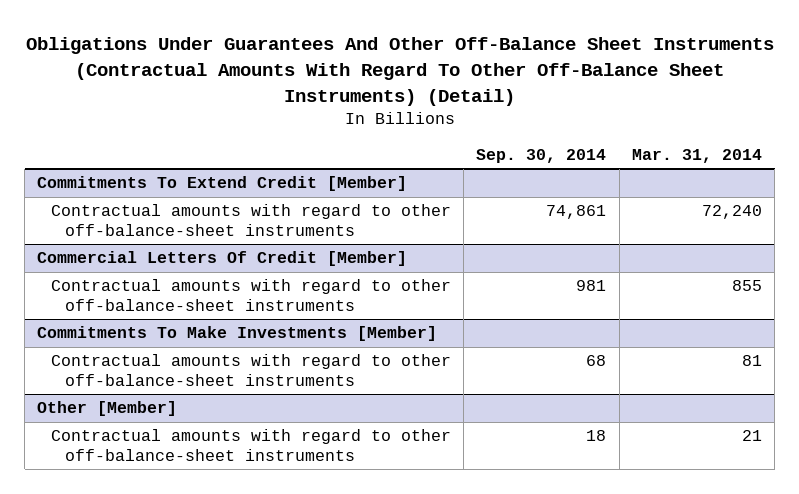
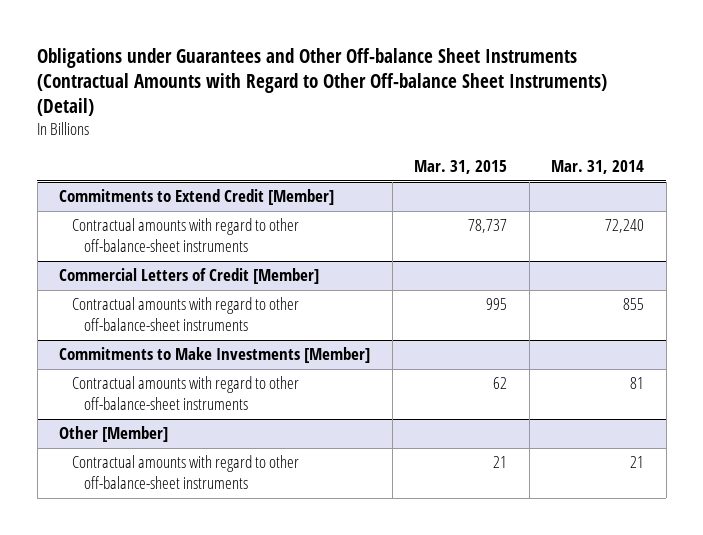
- Obligations Under Guarantees And Other Off-Balance Sheet Instruments (Contractual Amounts With Regard To Other Off-Balance Sheet Instruments) (Detail)
+ Obligations under Guarantees and Other Off-balance Sheet Instruments (Contractual Amounts with Regard to Other Off-balance Sheet Instruments) (Detail)
- | Sep. 30, 2014 | Mar. 31, 2014
+ | Mar. 31, 2015 | Mar. 31, 2014
- Commitments To Extend Credit [Member]
+ Commitments to Extend Credit [Member]
- Commercial Letters Of Credit [Member]
+ Commercial Letters of Credit [Member]
- Commitments To Make Investments [Member]
+ Commitments to Make Investments [Member]

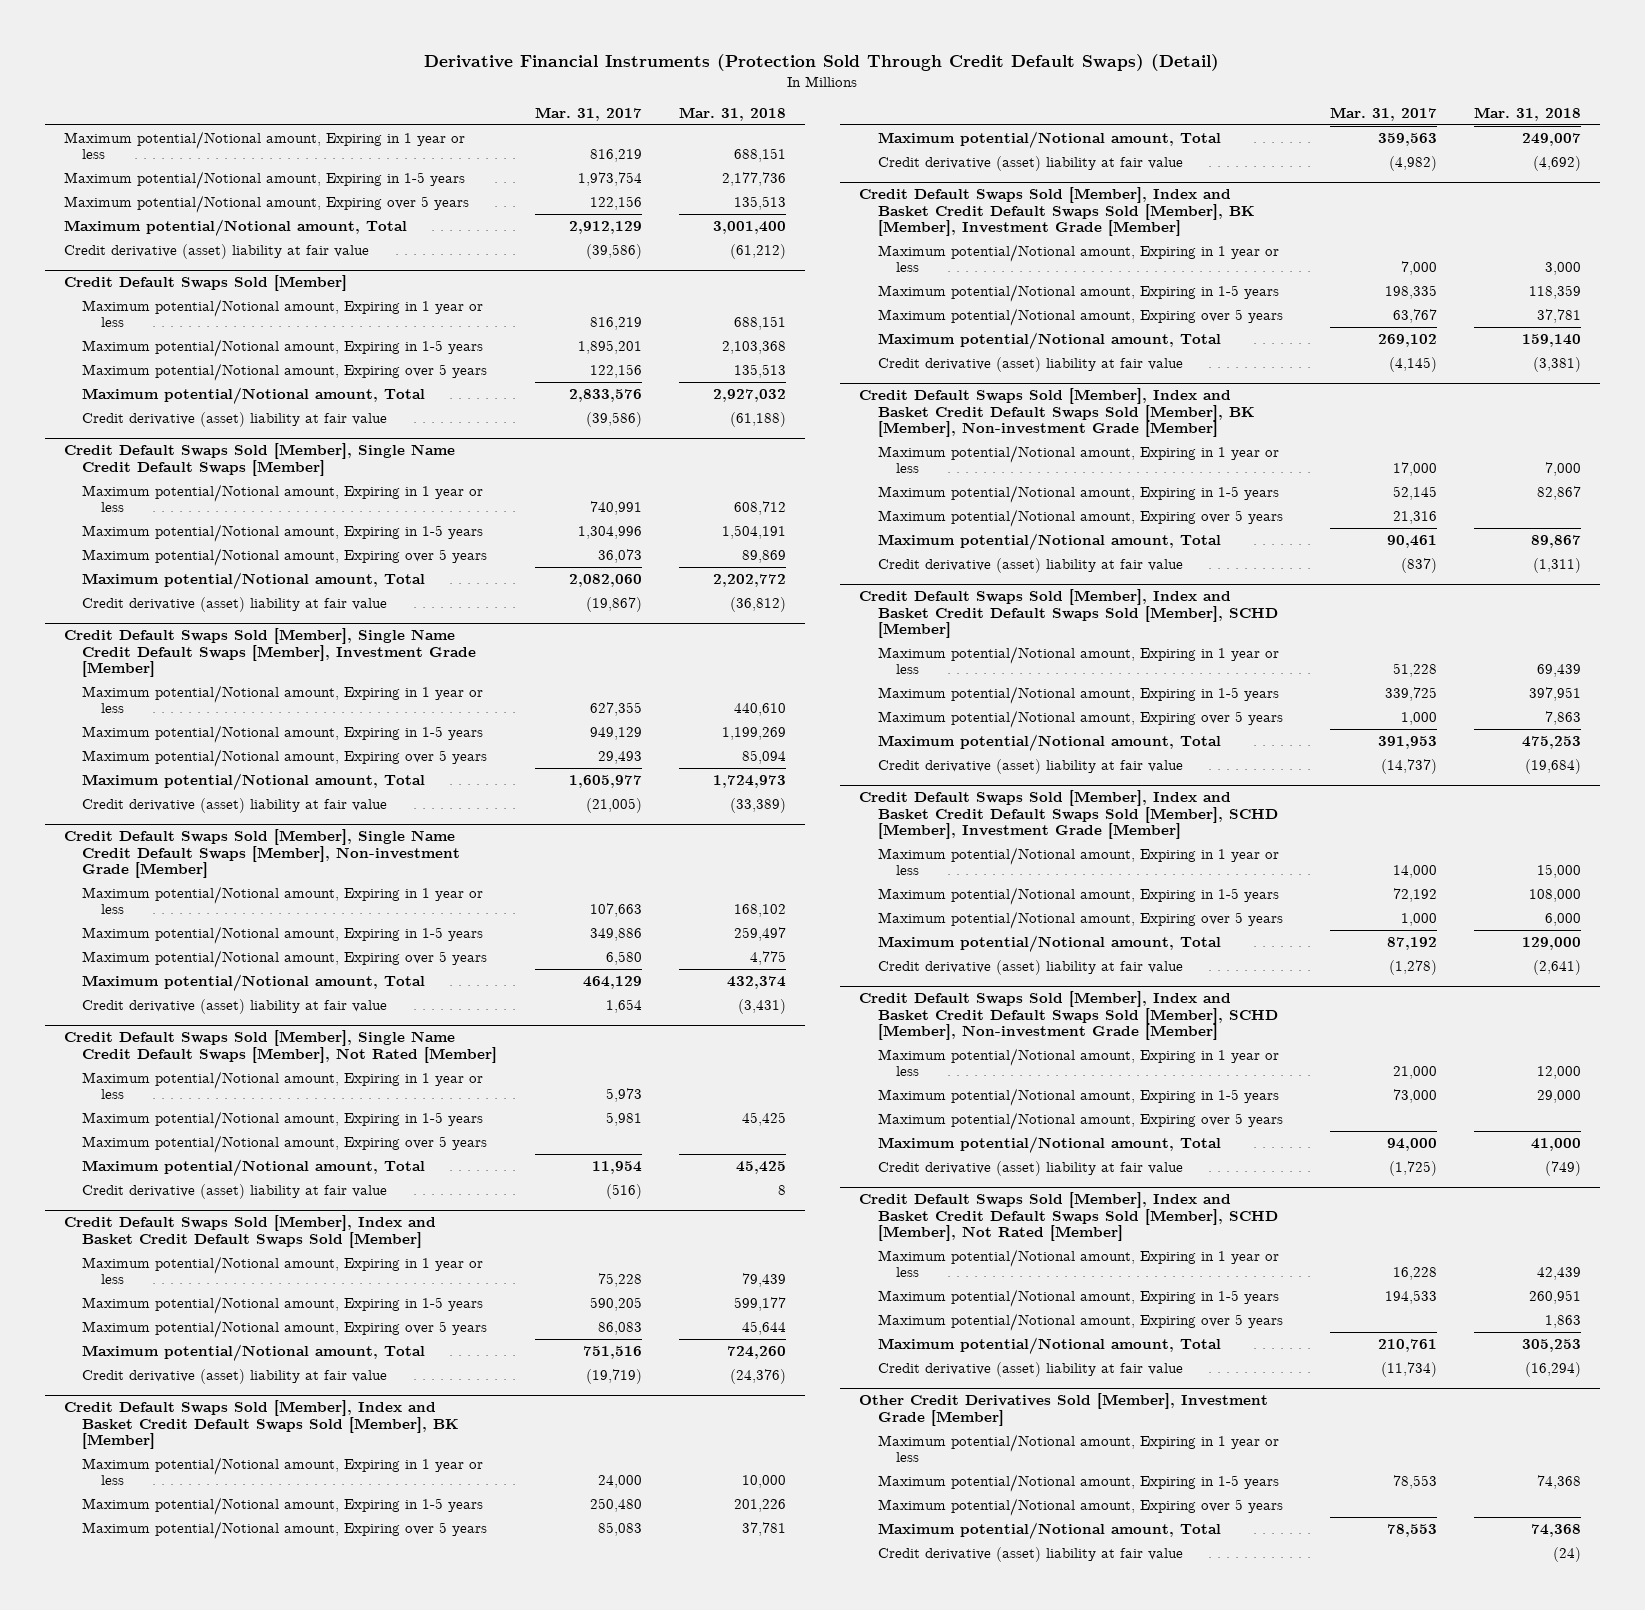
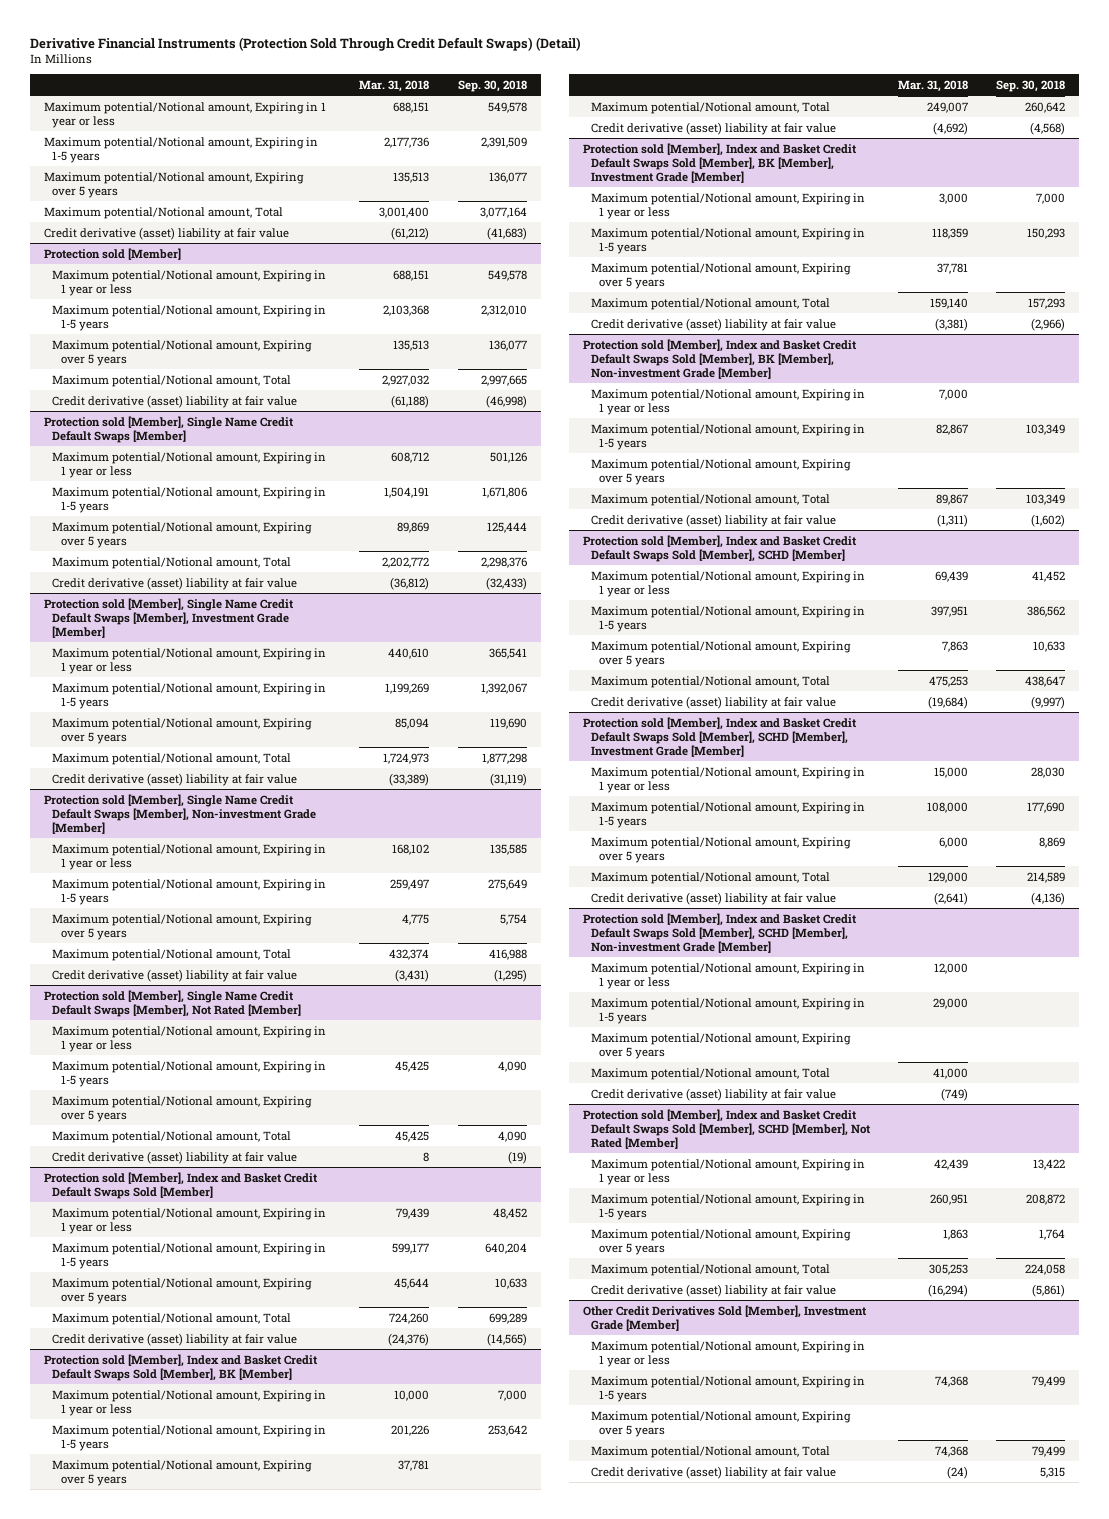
- | Mar. 31, 2017 | Mar. 31, 2018
+ | Mar. 31, 2018 | Sep. 30, 2018
- Credit Default Swaps Sold [Member]
+ Protection sold [Member]
- Credit Default Swaps Sold [Member], Single Name Credit Default Swaps [Member]
+ Protection sold [Member], Single Name Credit Default Swaps [Member]
- Credit Default Swaps Sold [Member], Single Name Credit Default Swaps [Member], Investment Grade [Member]
+ Protection sold [Member], Single Name Credit Default Swaps [Member], Investment Grade [Member]
- Credit Default Swaps Sold [Member], Single Name Credit Default Swaps [Member], Non-investment Grade [Member]
+ Protection sold [Member], Single Name Credit Default Swaps [Member], Non-investment Grade [Member]
- Credit Default Swaps Sold [Member], Single Name Credit Default Swaps [Member], Not Rated [Member]
+ Protection sold [Member], Single Name Credit Default Swaps [Member], Not Rated [Member]
- Credit Default Swaps Sold [Member], Index and Basket Credit Default Swaps Sold [Member]
+ Protection sold [Member], Index and Basket Credit Default Swaps Sold [Member]
- Credit Default Swaps Sold [Member], Index and Basket Credit Default Swaps Sold [Member], BK [Member]
+ Protection sold [Member], Index and Basket Credit Default Swaps Sold [Member], BK [Member]
- Credit Default Swaps Sold [Member], Index and Basket Credit Default Swaps Sold [Member], BK [Member], Investment Grade [Member]
+ Protection sold [Member], Index and Basket Credit Default Swaps Sold [Member], BK [Member], Investment Grade [Member]
- Credit Default Swaps Sold [Member], Index and Basket Credit Default Swaps Sold [Member], BK [Member], Non-investment Grade [Member]
+ Protection sold [Member], Index and Basket Credit Default Swaps Sold [Member], BK [Member], Non-investment Grade [Member]
- Credit Default Swaps Sold [Member], Index and Basket Credit Default Swaps Sold [Member], SCHD [Member]
+ Protection sold [Member], Index and Basket Credit Default Swaps Sold [Member], SCHD [Member]
- Credit Default Swaps Sold [Member], Index and Basket Credit Default Swaps Sold [Member], SCHD [Member], Investment Grade [Member]
+ Protection sold [Member], Index and Basket Credit Default Swaps Sold [Member], SCHD [Member], Investment Grade [Member]
- Credit Default Swaps Sold [Member], Index and Basket Credit Default Swaps Sold [Member], SCHD [Member], Non-investment Grade [Member]
+ Protection sold [Member], Index and Basket Credit Default Swaps Sold [Member], SCHD [Member], Non-investment Grade [Member]
- Credit Default Swaps Sold [Member], Index and Basket Credit Default Swaps Sold [Member], SCHD [Member], Not Rated [Member]
+ Protection sold [Member], Index and Basket Credit Default Swaps Sold [Member], SCHD [Member], Not Rated [Member]

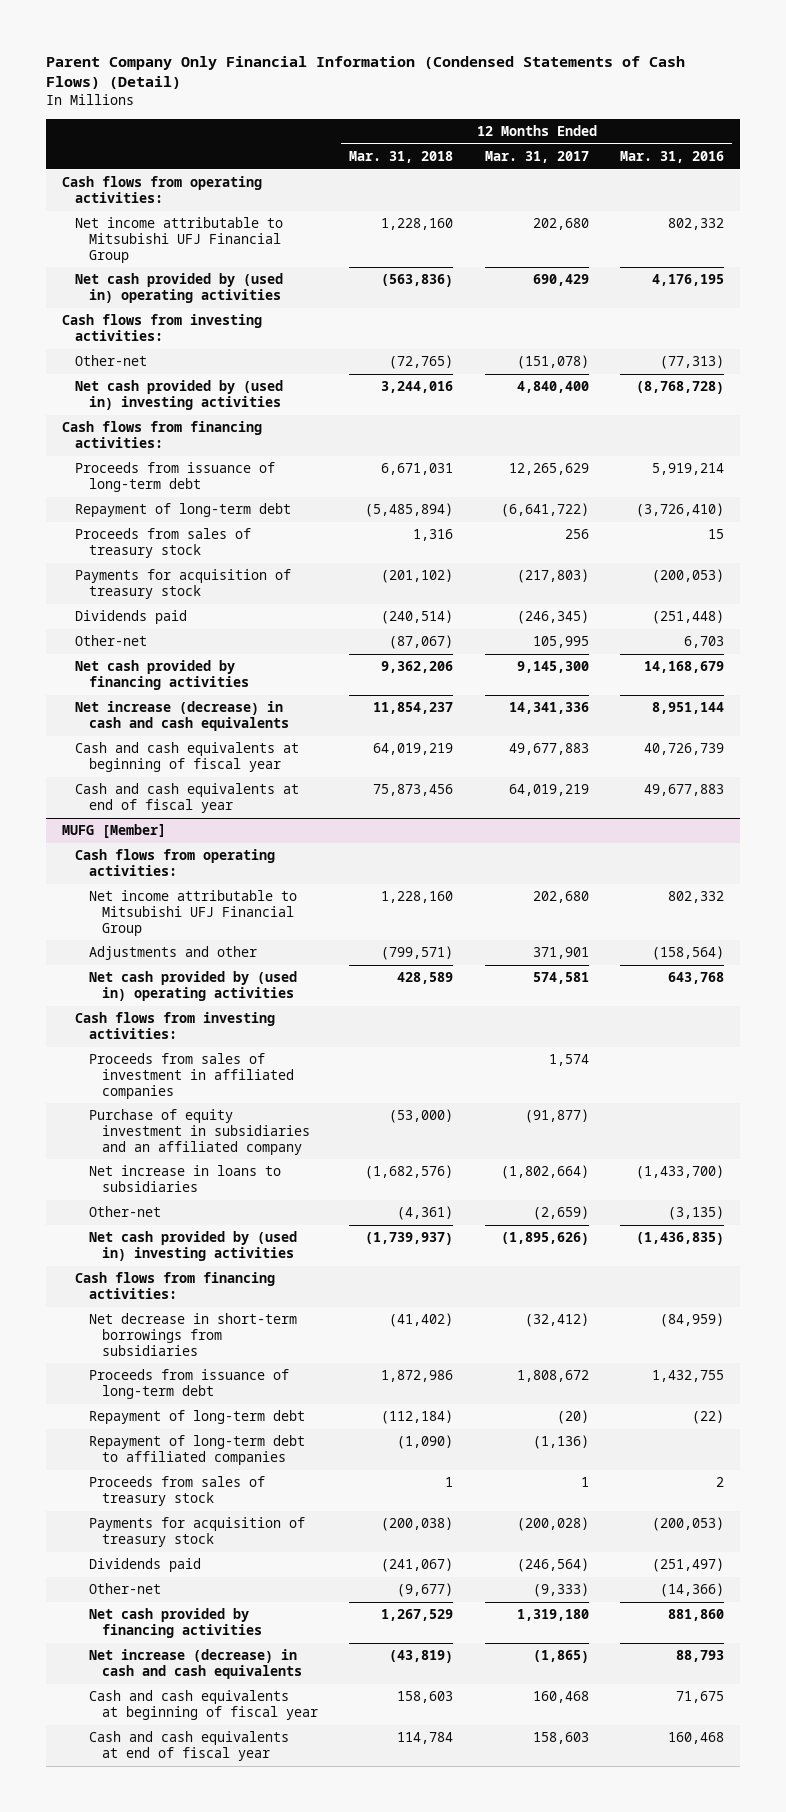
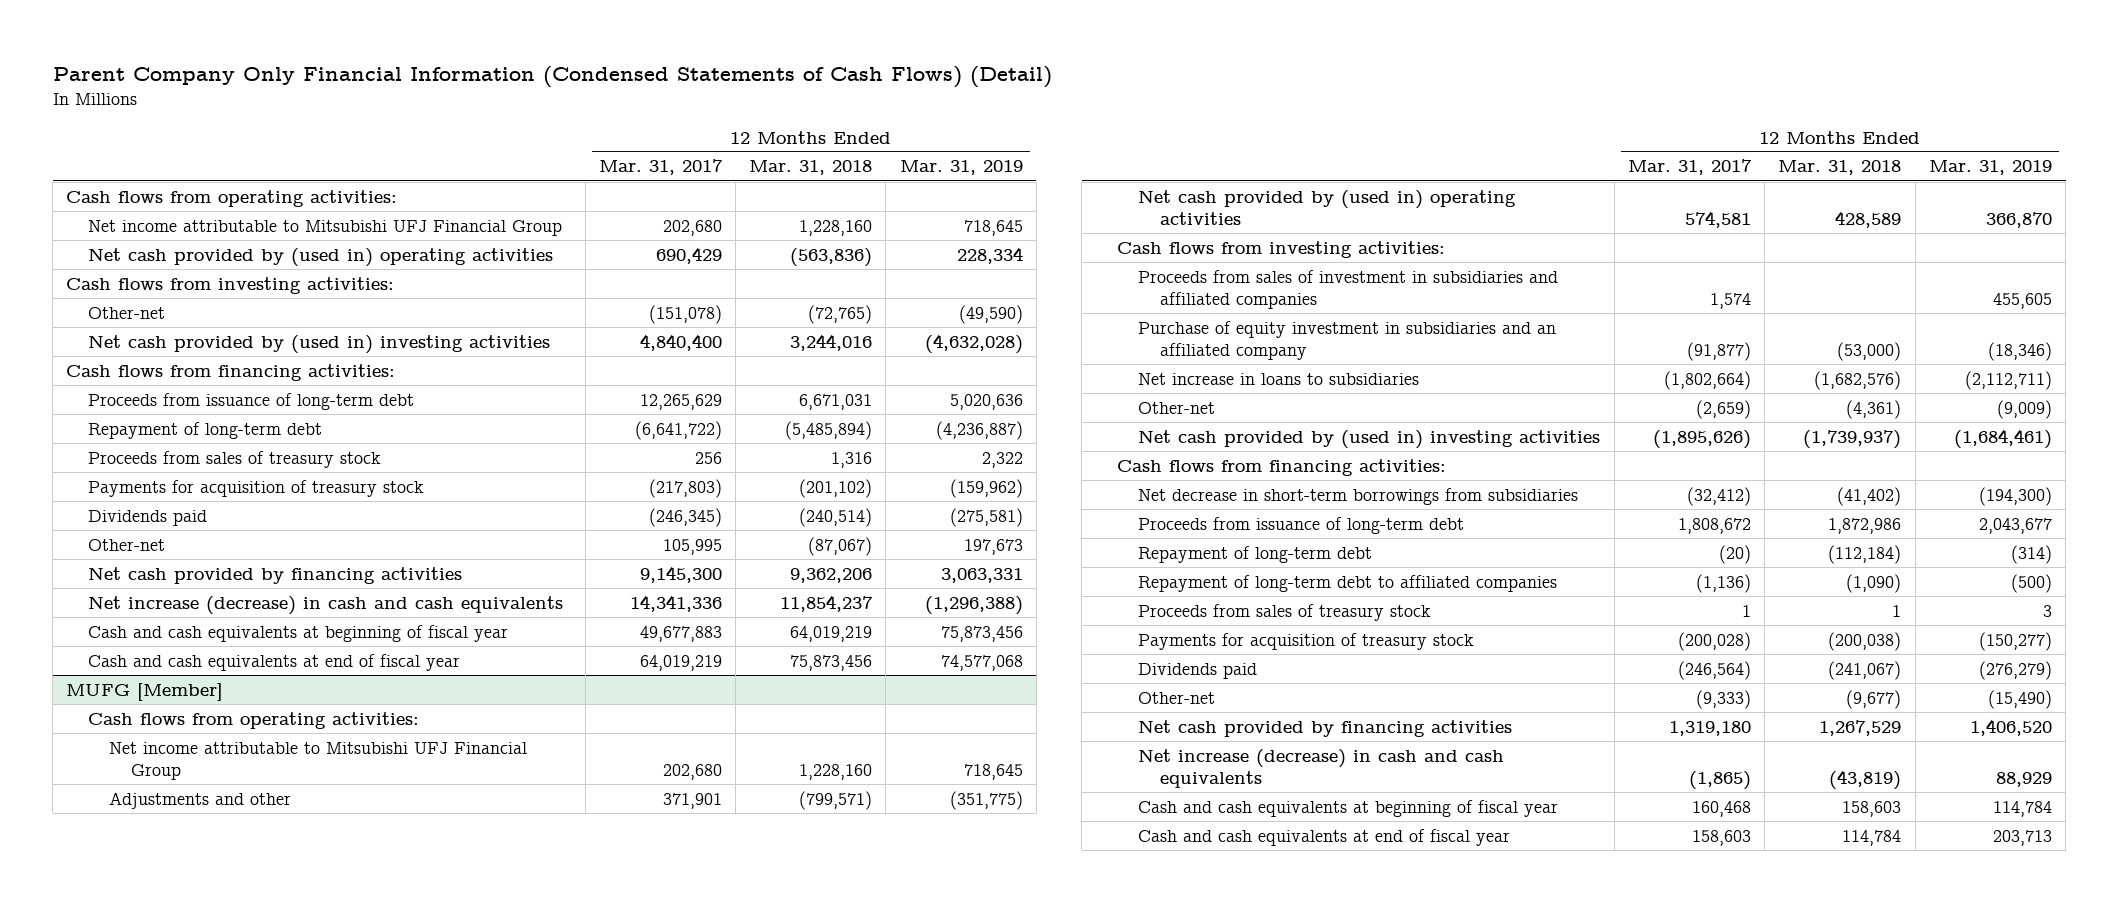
- | 12 Months Ended Mar. 31, 2018 | 12 Months Ended Mar. 31, 2017 | 12 Months Ended Mar. 31, 2016
+ | 12 Months Ended Mar. 31, 2017 | 12 Months Ended Mar. 31, 2018 | 12 Months Ended Mar. 31, 2019
@ MUFG [Member]
- Proceeds from sales of investment in affiliated companies | | 1,574 |
+ Proceeds from sales of investment in subsidiaries and affiliated companies | 1,574 | | 455,605

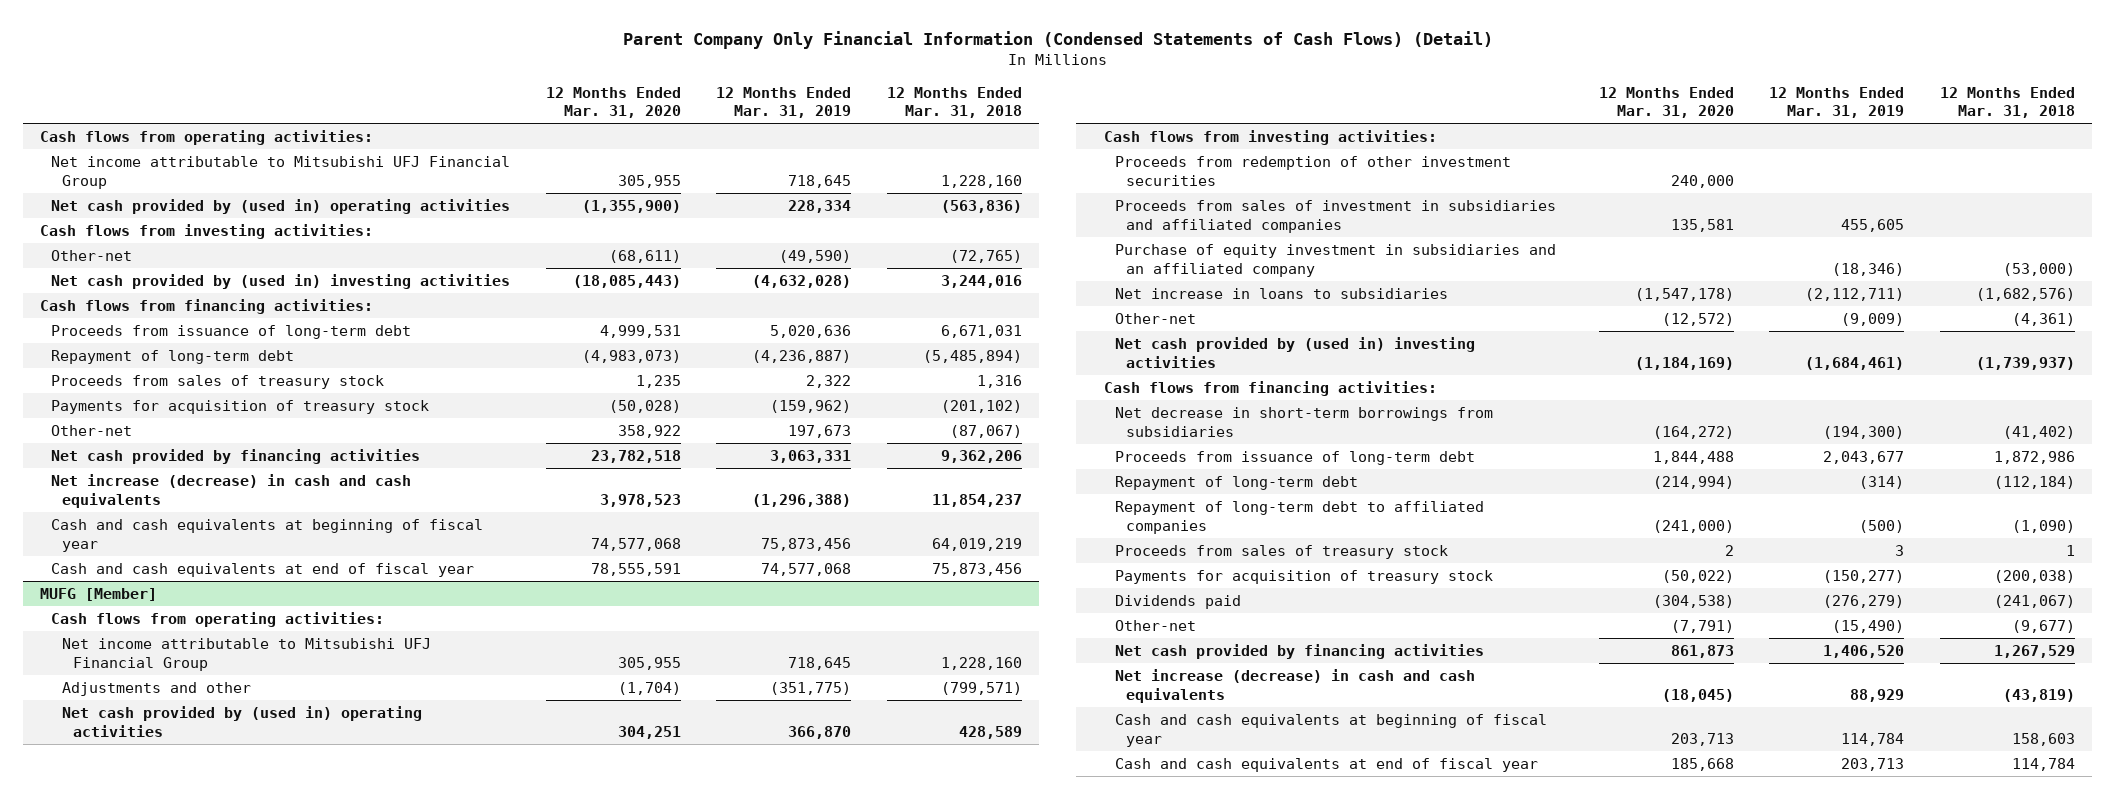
- | 12 Months Ended Mar. 31, 2017 | 12 Months Ended Mar. 31, 2018 | 12 Months Ended Mar. 31, 2019
+ | 12 Months Ended Mar. 31, 2020 | 12 Months Ended Mar. 31, 2019 | 12 Months Ended Mar. 31, 2018
- Dividends paid | (246,345) | (240,514) | (275,581)
@ MUFG [Member]
+ Proceeds from redemption of other investment securities | 240,000 | |

